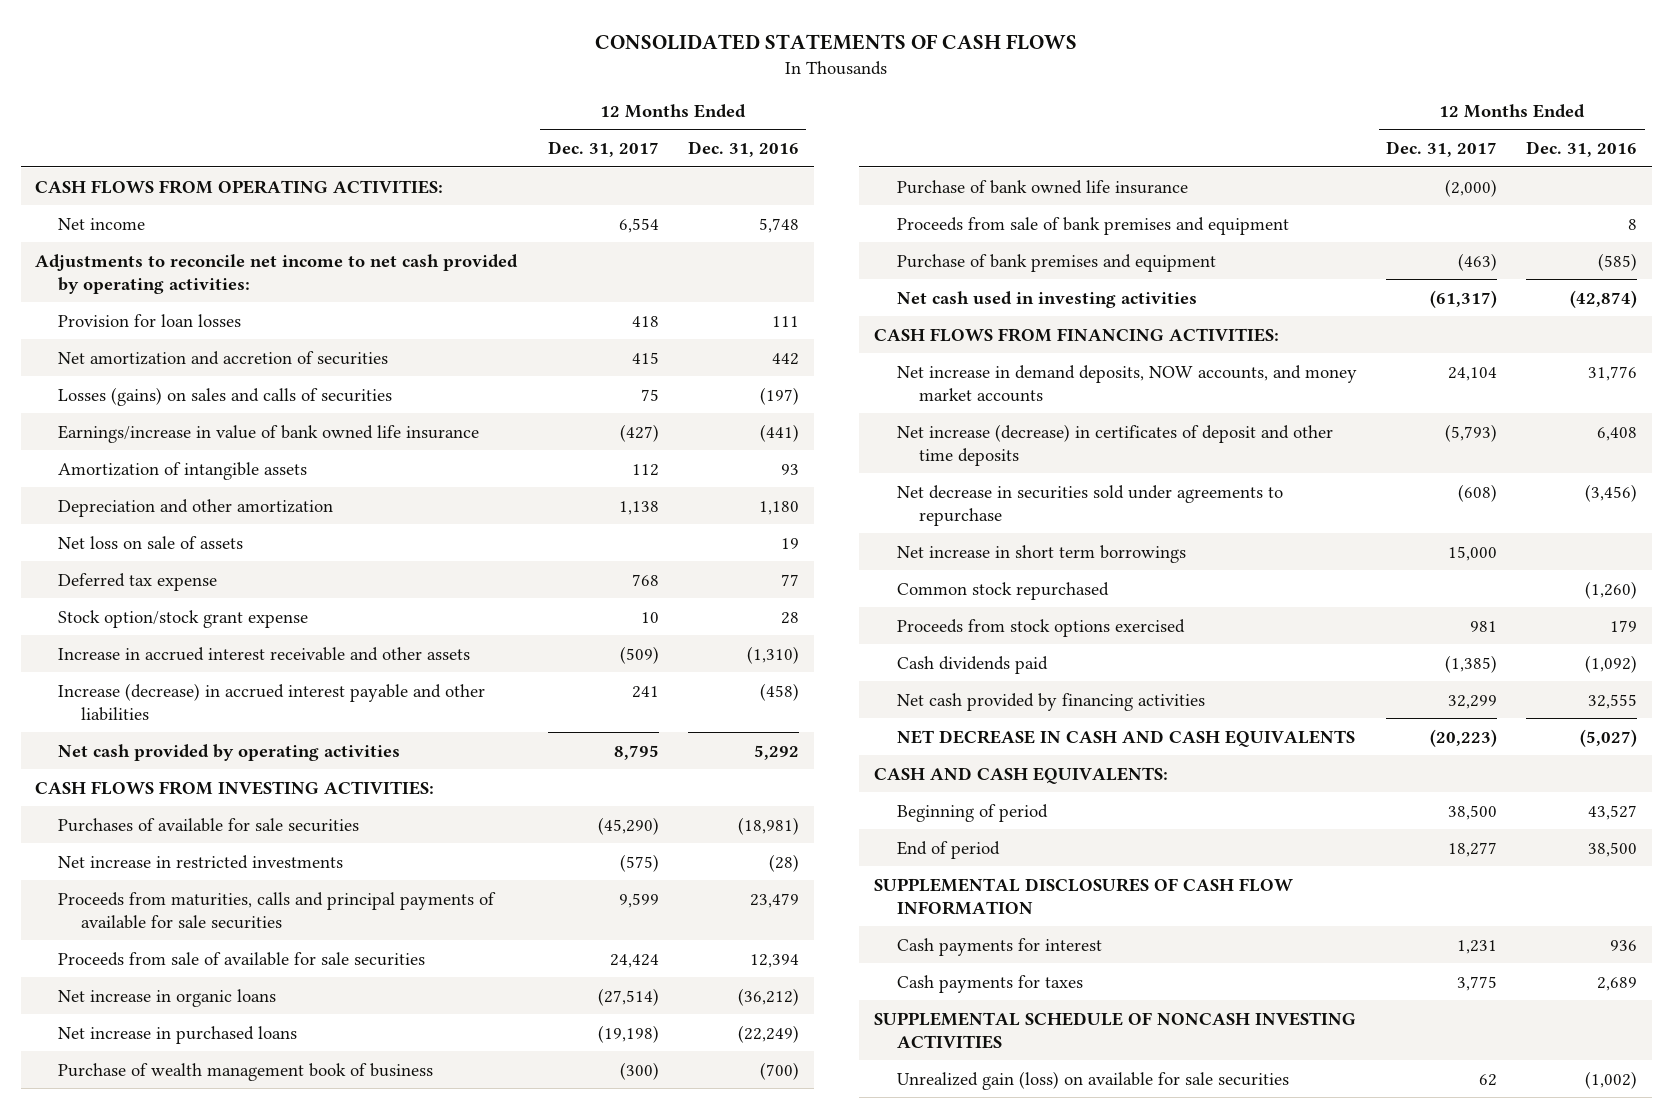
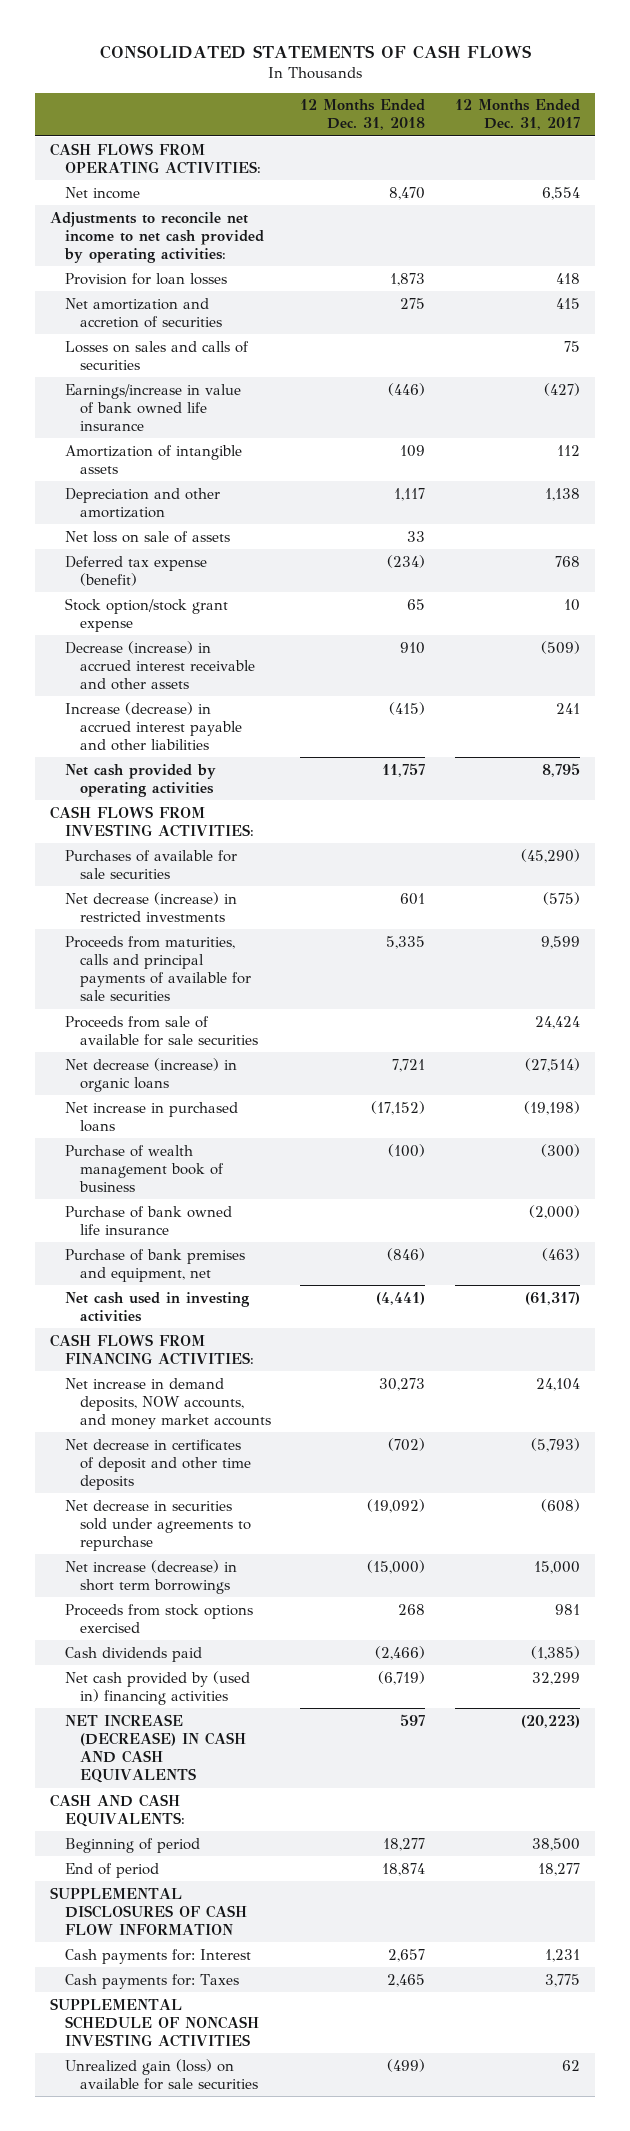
- | 12 Months Ended Dec. 31, 2017 | 12 Months Ended Dec. 31, 2016
+ | 12 Months Ended Dec. 31, 2018 | 12 Months Ended Dec. 31, 2017
- Losses (gains) on sales and calls of securities | 75 | (197)
+ Losses on sales and calls of securities | | 75
- Deferred tax expense | 768 | 77
+ Deferred tax expense (benefit) | (234) | 768
- Increase in accrued interest receivable and other assets | (509) | (1,310)
+ Decrease (increase) in accrued interest receivable and other assets | 910 | (509)
- Net increase in restricted investments | (575) | (28)
+ Net decrease (increase) in restricted investments | 601 | (575)
- Net increase in organic loans | (27,514) | (36,212)
+ Net decrease (increase) in organic loans | 7,721 | (27,514)
- Proceeds from sale of bank premises and equipment | | 8
- Purchase of bank premises and equipment | (463) | (585)
+ Purchase of bank premises and equipment, net | (846) | (463)
- Net increase (decrease) in certificates of deposit and other time deposits | (5,793) | 6,408
+ Net decrease in certificates of deposit and other time deposits | (702) | (5,793)
- Net increase in short term borrowings | 15,000 |
- Common stock repurchased | | (1,260)
+ Net increase (decrease) in short term borrowings | (15,000) | 15,000
- Net cash provided by financing activities | 32,299 | 32,555
- NET DECREASE IN CASH AND CASH EQUIVALENTS | (20,223) | (5,027)
+ Net cash provided by (used in) financing activities | (6,719) | 32,299
+ NET INCREASE (DECREASE) IN CASH AND CASH EQUIVALENTS | 597 | (20,223)
- Cash payments for interest | 1,231 | 936
- Cash payments for taxes | 3,775 | 2,689
+ Cash payments for: Interest | 2,657 | 1,231
+ Cash payments for: Taxes | 2,465 | 3,775

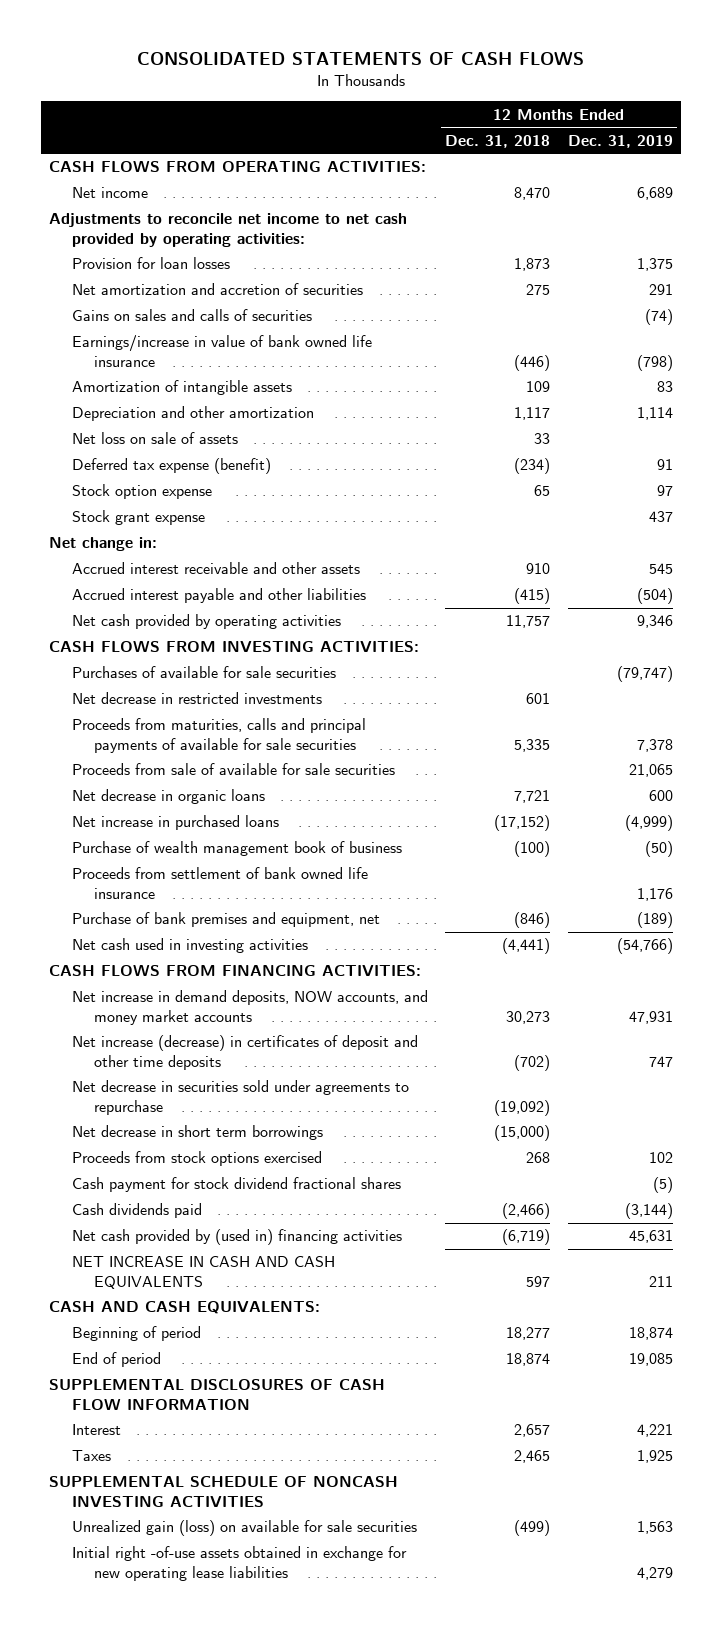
- | 12 Months Ended Dec. 31, 2018 | 12 Months Ended Dec. 31, 2017
+ | 12 Months Ended Dec. 31, 2018 | 12 Months Ended Dec. 31, 2019
- Losses on sales and calls of securities | | 75
+ Gains on sales and calls of securities | | (74)
- Stock option/stock grant expense | 65 | 10
- Decrease (increase) in accrued interest receivable and other assets | 910 | (509)
- Increase (decrease) in accrued interest payable and other liabilities | (415) | 241
+ Stock option expense | 65 | 97
+ Stock grant expense | | 437
+ Net change in:
+ Accrued interest receivable and other assets | 910 | 545
+ Accrued interest payable and other liabilities | (415) | (504)
- Net decrease (increase) in restricted investments | 601 | (575)
+ Net decrease in restricted investments | 601 |
- Net decrease (increase) in organic loans | 7,721 | (27,514)
+ Net decrease in organic loans | 7,721 | 600
- Purchase of bank owned life insurance | | (2,000)
+ Proceeds from settlement of bank owned life insurance | | 1,176
- Net decrease in certificates of deposit and other time deposits | (702) | (5,793)
+ Net increase (decrease) in certificates of deposit and other time deposits | (702) | 747
- Net increase (decrease) in short term borrowings | (15,000) | 15,000
+ Net decrease in short term borrowings | (15,000) |
+ Cash payment for stock dividend fractional shares | | (5)
- NET INCREASE (DECREASE) IN CASH AND CASH EQUIVALENTS | 597 | (20,223)
+ NET INCREASE IN CASH AND CASH EQUIVALENTS | 597 | 211
- Cash payments for: Interest | 2,657 | 1,231
- Cash payments for: Taxes | 2,465 | 3,775
+ Interest | 2,657 | 4,221
+ Taxes | 2,465 | 1,925
+ Initial right -of-use assets obtained in exchange for new operating lease liabilities | | 4,279

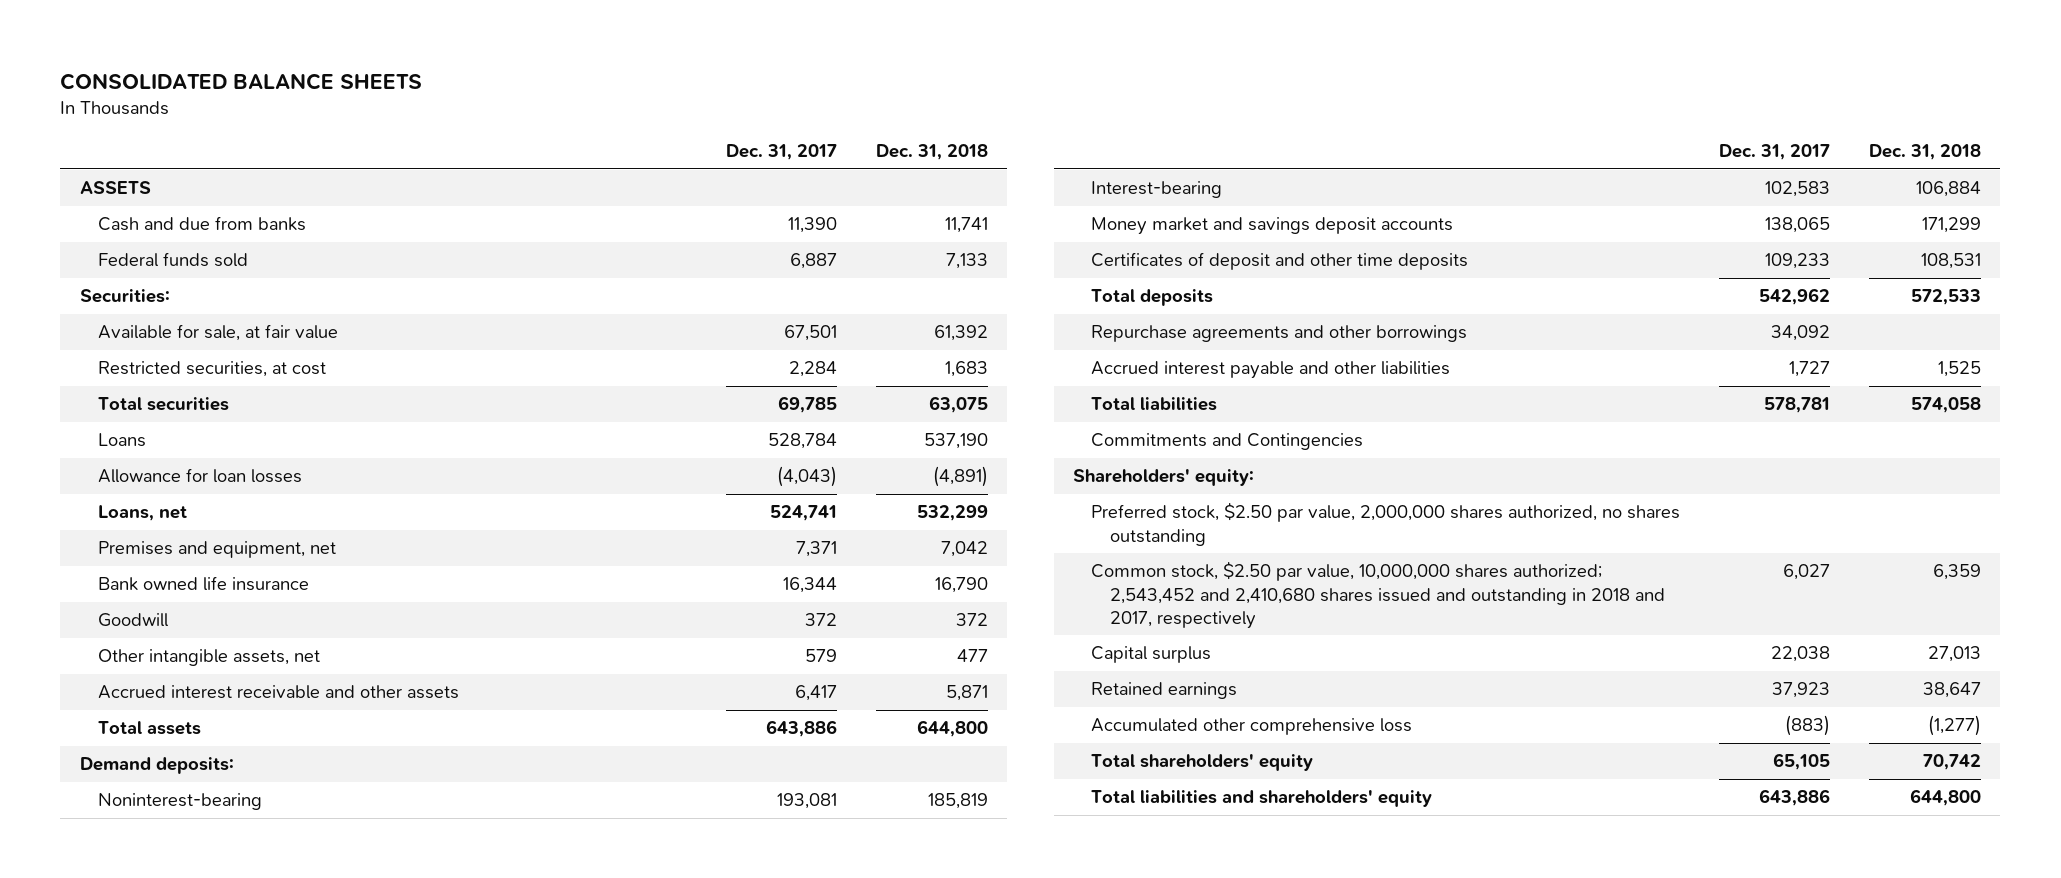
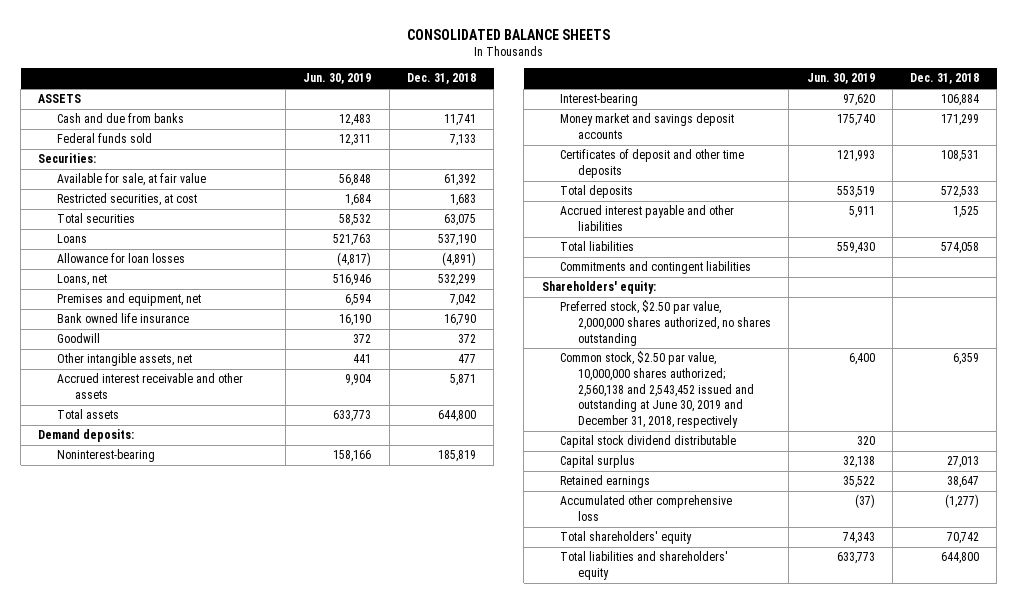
- | Dec. 31, 2017 | Dec. 31, 2018
+ | Jun. 30, 2019 | Dec. 31, 2018
- Repurchase agreements and other borrowings | 34,092 |
- Commitments and Contingencies
+ Commitments and contingent liabilities
- Common stock, $2.50 par value, 10,000,000 shares authorized; 2,543,452 and 2,410,680 shares issued and outstanding in 2018 and 2017, respectively | 6,027 | 6,359
+ Common stock, $2.50 par value, 10,000,000 shares authorized; 2,560,138 and 2,543,452 issued and outstanding at June 30, 2019 and December 31, 2018, respectively | 6,400 | 6,359
+ Capital stock dividend distributable | 320 |

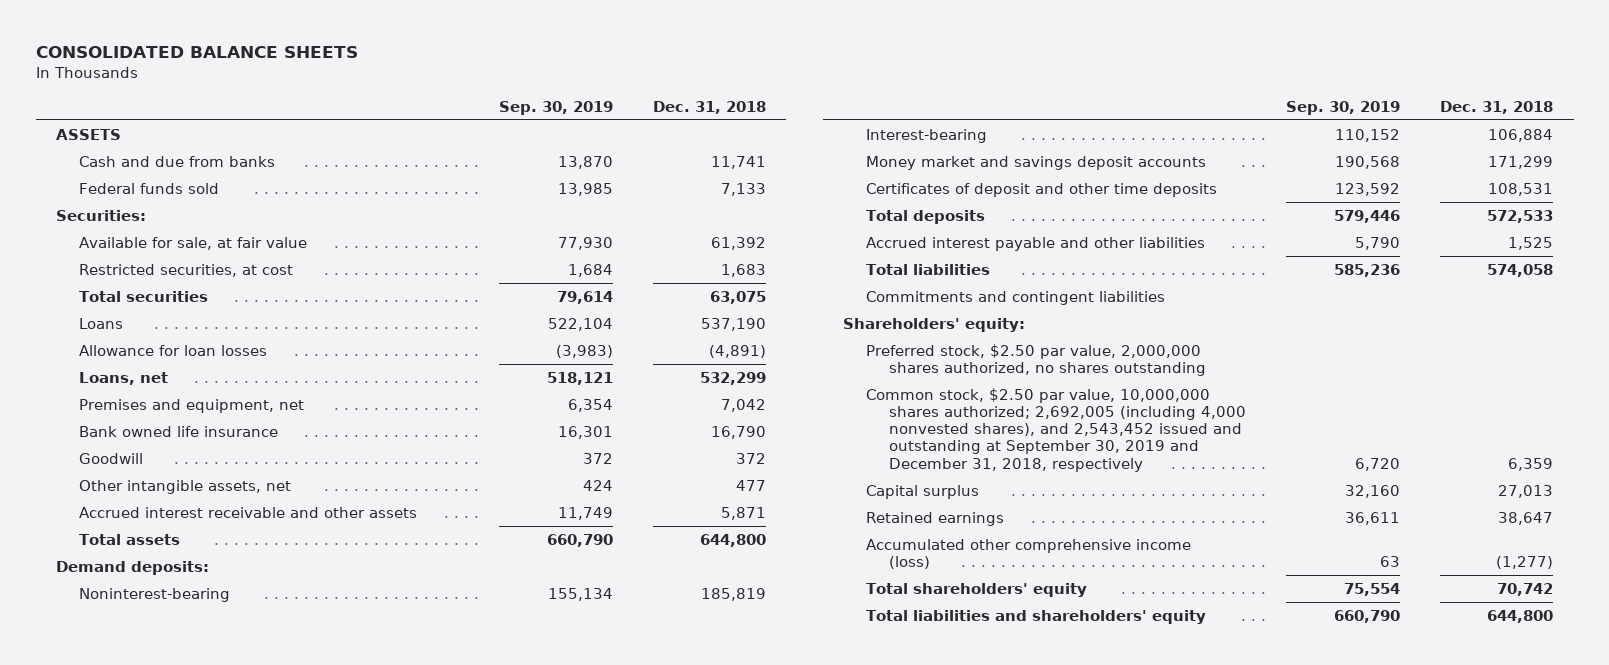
- | Jun. 30, 2019 | Dec. 31, 2018
+ | Sep. 30, 2019 | Dec. 31, 2018
- Common stock, $2.50 par value, 10,000,000 shares authorized; 2,560,138 and 2,543,452 issued and outstanding at June 30, 2019 and December 31, 2018, respectively | 6,400 | 6,359
- Capital stock dividend distributable | 320 |
+ Common stock, $2.50 par value, 10,000,000 shares authorized; 2,692,005 (including 4,000 nonvested shares), and 2,543,452 issued and outstanding at September 30, 2019 and December 31, 2018, respectively | 6,720 | 6,359
- Accumulated other comprehensive loss | (37) | (1,277)
+ Accumulated other comprehensive income (loss) | 63 | (1,277)

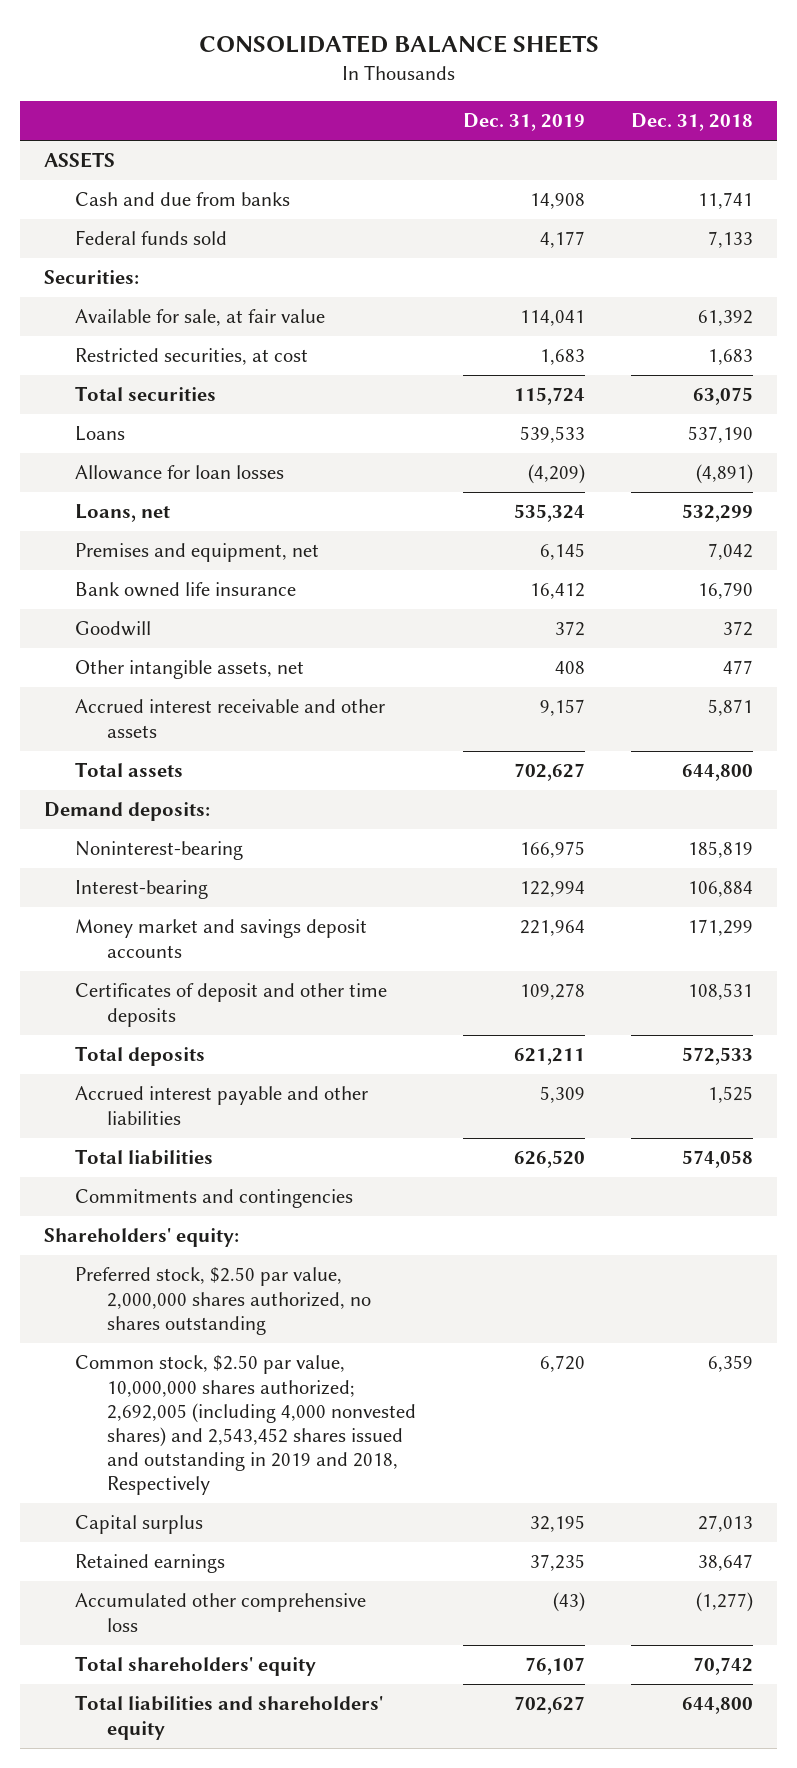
- | Sep. 30, 2019 | Dec. 31, 2018
+ | Dec. 31, 2019 | Dec. 31, 2018
- Commitments and contingent liabilities
+ Commitments and contingencies
- Common stock, $2.50 par value, 10,000,000 shares authorized; 2,692,005 (including 4,000 nonvested shares), and 2,543,452 issued and outstanding at September 30, 2019 and December 31, 2018, respectively | 6,720 | 6,359
+ Common stock, $2.50 par value, 10,000,000 shares authorized; 2,692,005 (including 4,000 nonvested shares) and 2,543,452 shares issued and outstanding in 2019 and 2018, Respectively | 6,720 | 6,359
- Accumulated other comprehensive income (loss) | 63 | (1,277)
+ Accumulated other comprehensive loss | (43) | (1,277)

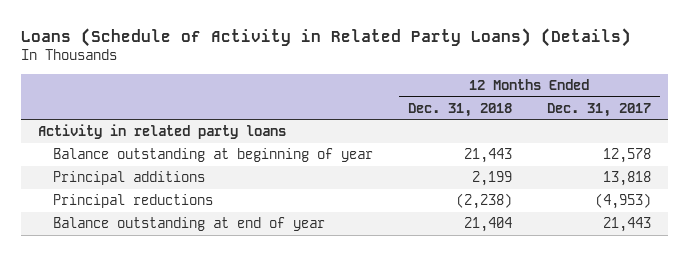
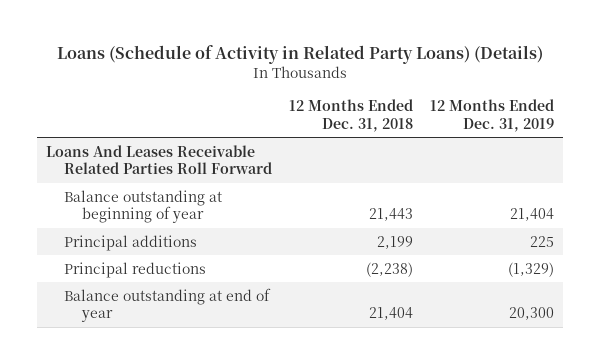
- | 12 Months Ended Dec. 31, 2018 | 12 Months Ended Dec. 31, 2017
+ | 12 Months Ended Dec. 31, 2018 | 12 Months Ended Dec. 31, 2019
- Activity in related party loans
+ Loans And Leases Receivable Related Parties Roll Forward

